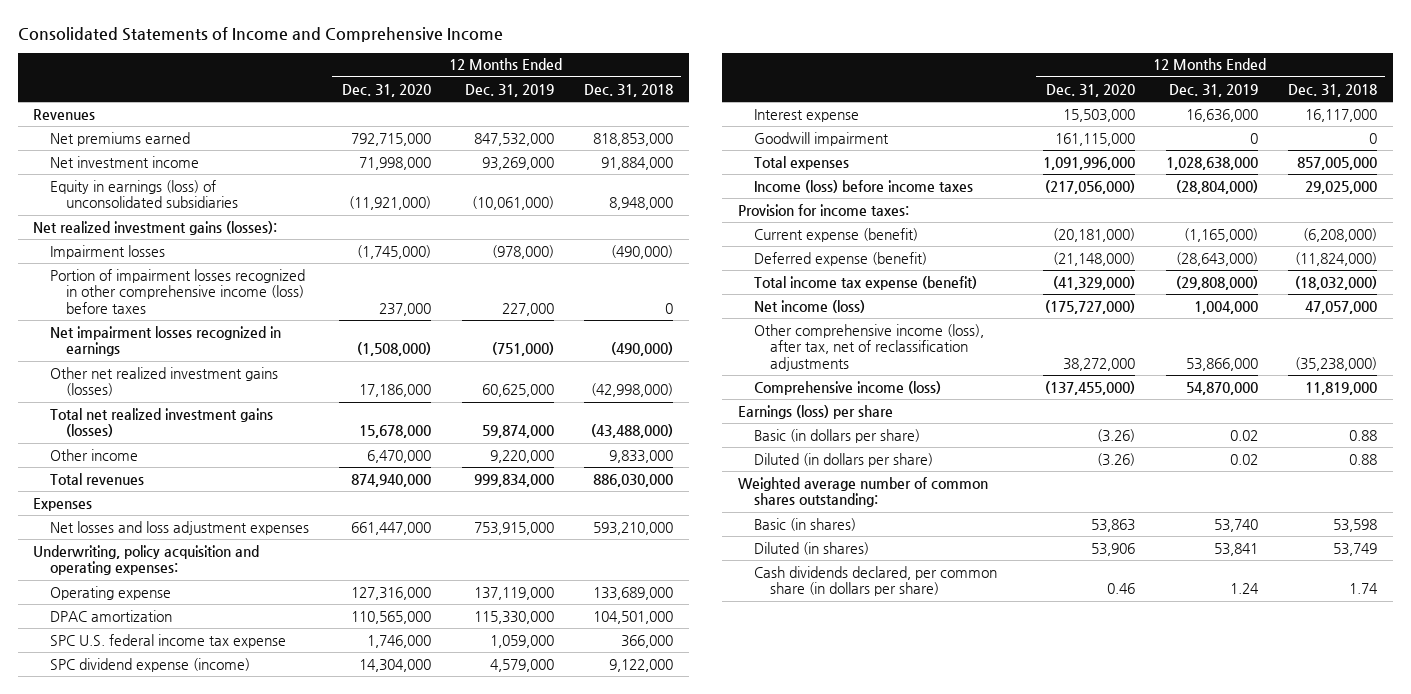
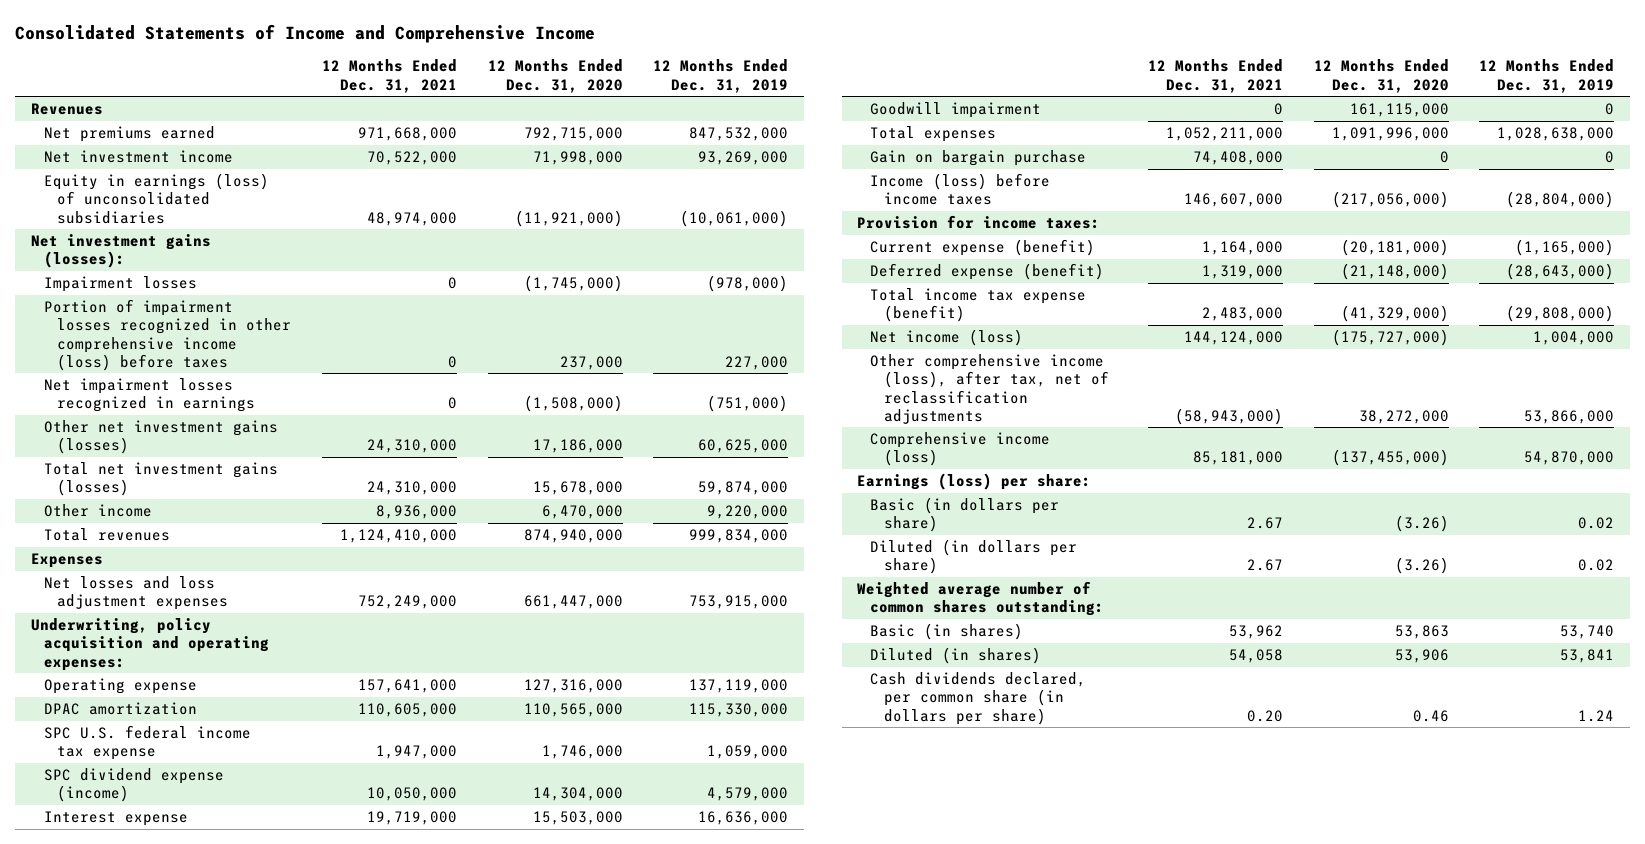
- | 12 Months Ended Dec. 31, 2020 | 12 Months Ended Dec. 31, 2019 | 12 Months Ended Dec. 31, 2018
+ | 12 Months Ended Dec. 31, 2021 | 12 Months Ended Dec. 31, 2020 | 12 Months Ended Dec. 31, 2019
- Net realized investment gains (losses):
+ Net investment gains (losses):
- Other net realized investment gains (losses) | 17,186,000 | 60,625,000 | (42,998,000)
- Total net realized investment gains (losses) | 15,678,000 | 59,874,000 | (43,488,000)
+ Other net investment gains (losses) | 24,310,000 | 17,186,000 | 60,625,000
+ Total net investment gains (losses) | 24,310,000 | 15,678,000 | 59,874,000
+ Gain on bargain purchase | 74,408,000 | 0 | 0
- Earnings (loss) per share
+ Earnings (loss) per share:

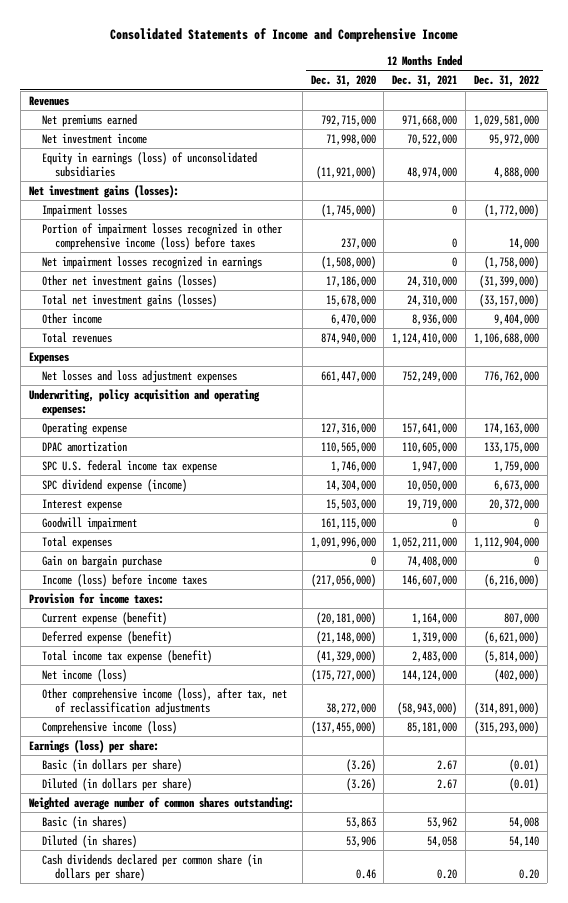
- | 12 Months Ended Dec. 31, 2021 | 12 Months Ended Dec. 31, 2020 | 12 Months Ended Dec. 31, 2019
+ | 12 Months Ended Dec. 31, 2020 | 12 Months Ended Dec. 31, 2021 | 12 Months Ended Dec. 31, 2022
- Cash dividends declared, per common share (in dollars per share) | 0.20 | 0.46 | 1.24
+ Cash dividends declared per common share (in dollars per share) | 0.46 | 0.20 | 0.20

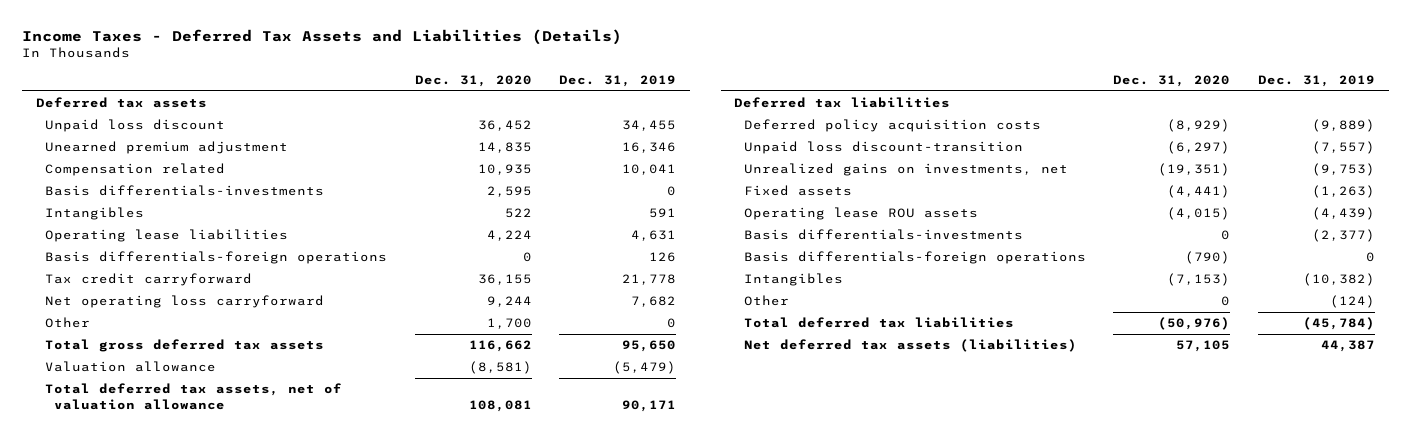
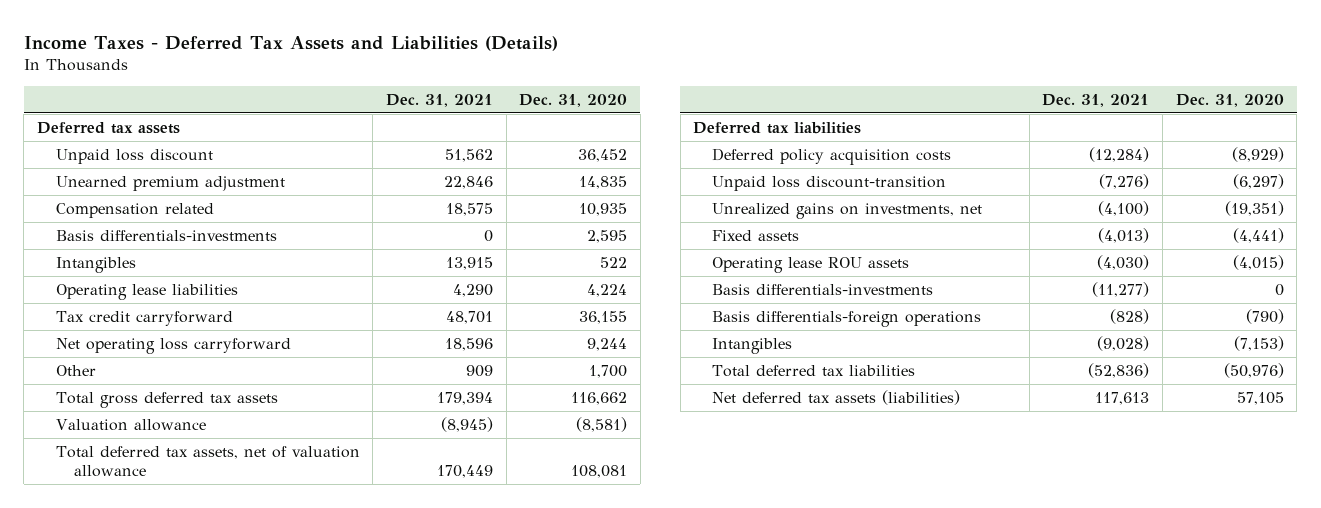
- | Dec. 31, 2020 | Dec. 31, 2019
+ | Dec. 31, 2021 | Dec. 31, 2020
- Basis differentials-foreign operations | 0 | 126
- Other | 0 | (124)

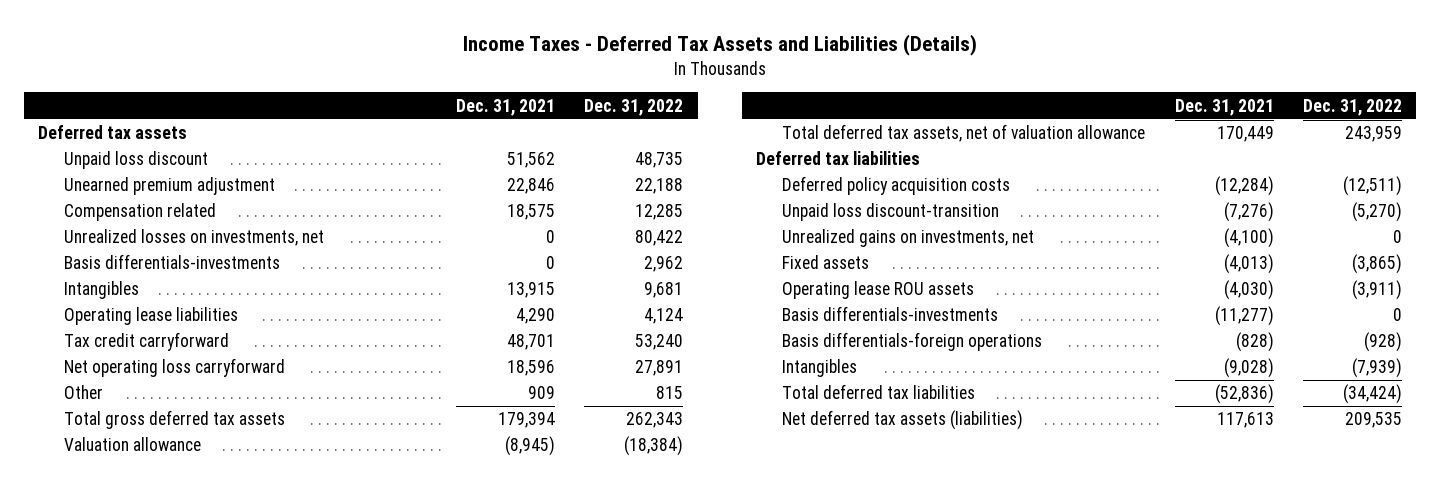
- | Dec. 31, 2021 | Dec. 31, 2020
+ | Dec. 31, 2021 | Dec. 31, 2022
+ Unrealized losses on investments, net | 0 | 80,422

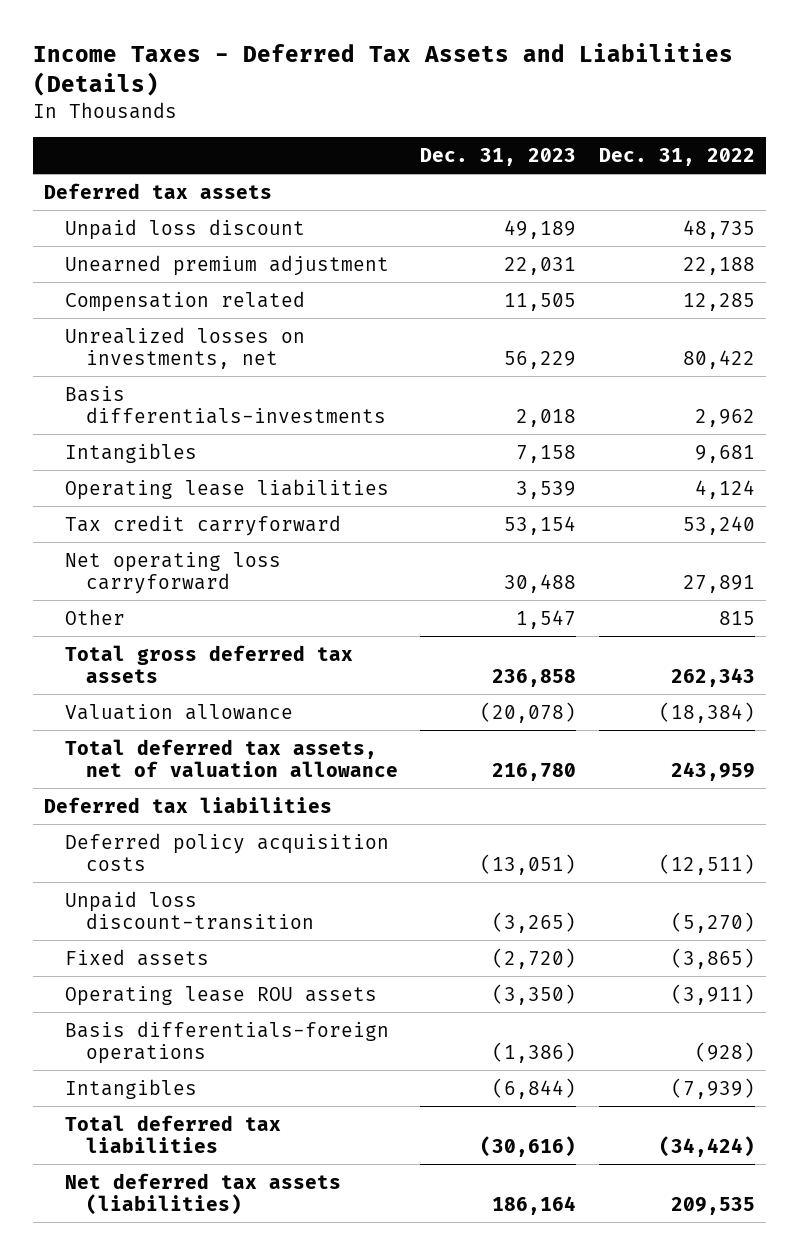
- | Dec. 31, 2021 | Dec. 31, 2022
+ | Dec. 31, 2023 | Dec. 31, 2022
- Unrealized gains on investments, net | (4,100) | 0
- Basis differentials-investments | (11,277) | 0

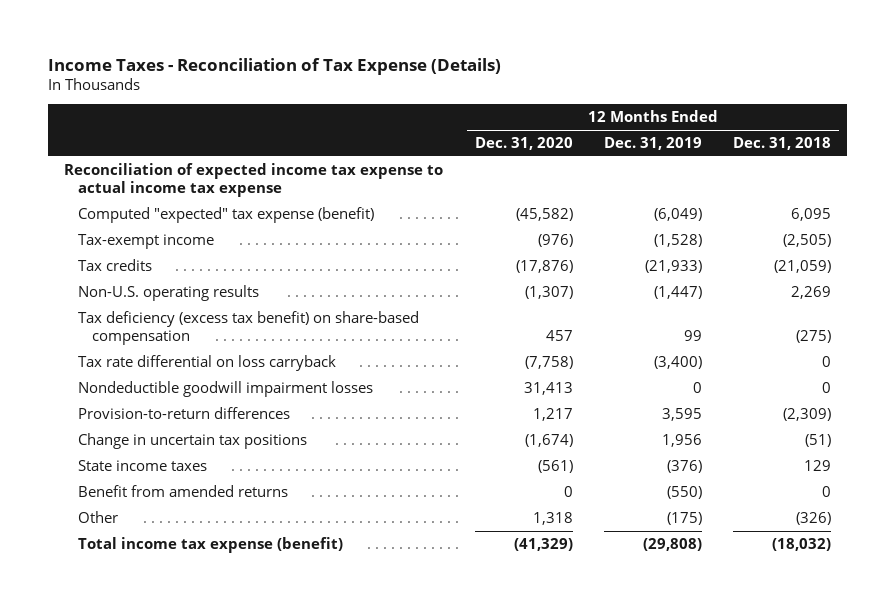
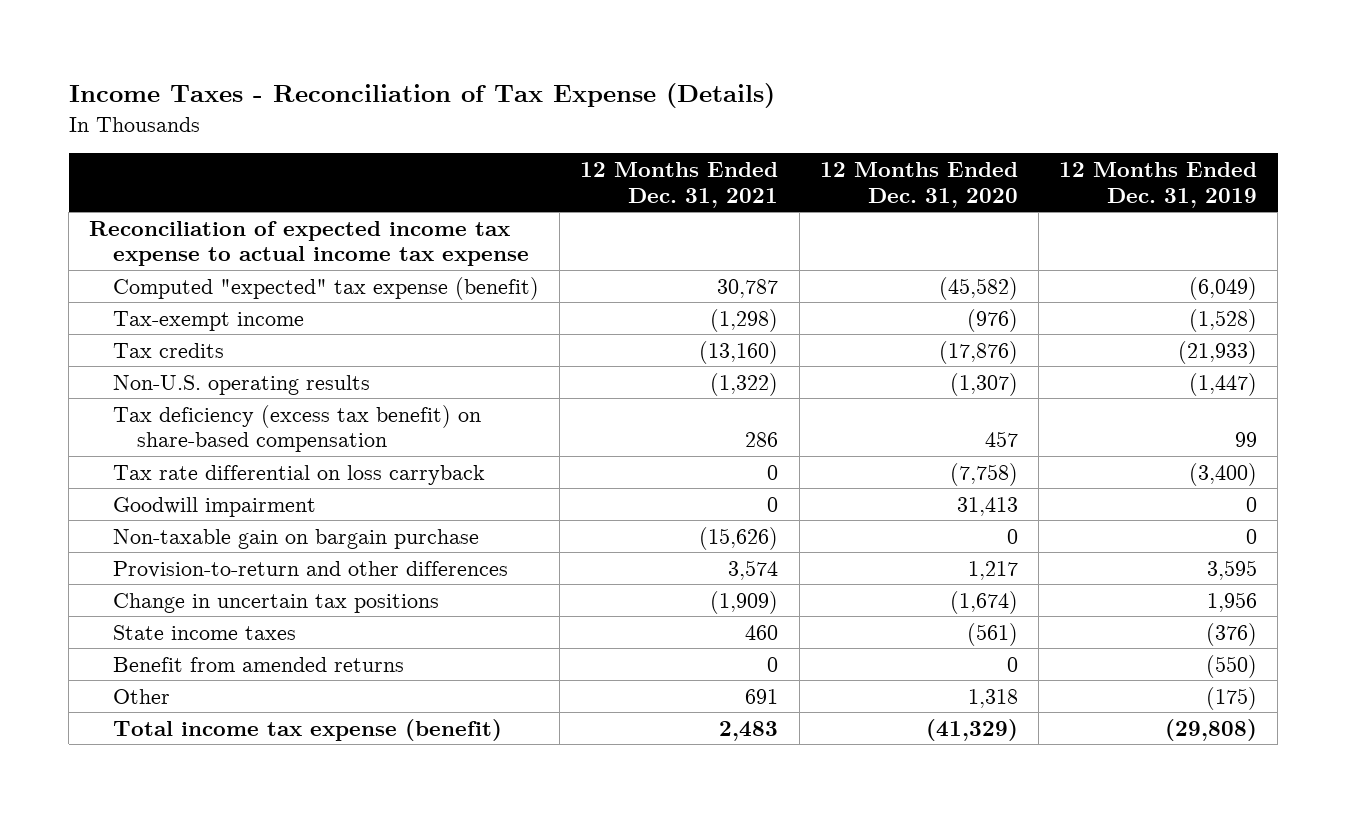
- | 12 Months Ended Dec. 31, 2020 | 12 Months Ended Dec. 31, 2019 | 12 Months Ended Dec. 31, 2018
+ | 12 Months Ended Dec. 31, 2021 | 12 Months Ended Dec. 31, 2020 | 12 Months Ended Dec. 31, 2019
- Nondeductible goodwill impairment losses | 31,413 | 0 | 0
- Provision-to-return differences | 1,217 | 3,595 | (2,309)
+ Goodwill impairment | 0 | 31,413 | 0
+ Non-taxable gain on bargain purchase | (15,626) | 0 | 0
+ Provision-to-return and other differences | 3,574 | 1,217 | 3,595

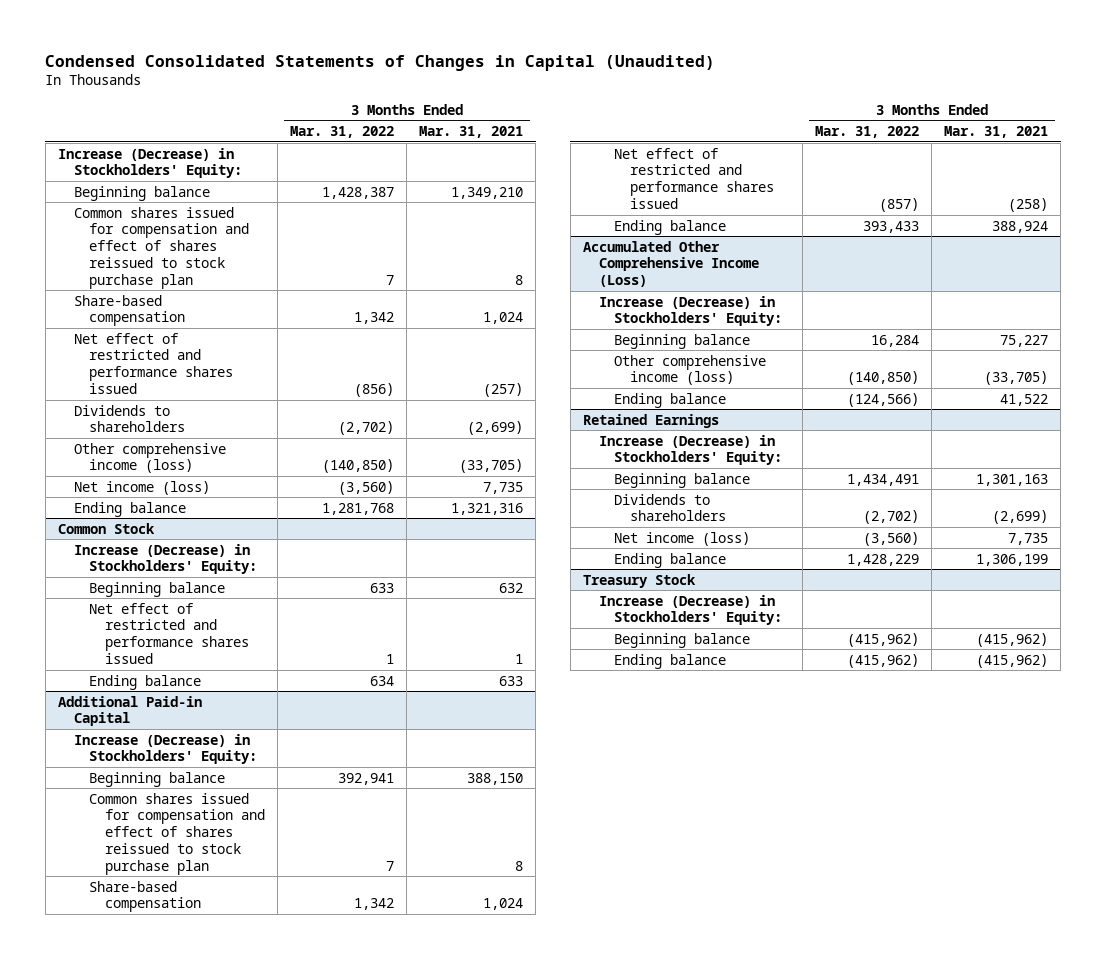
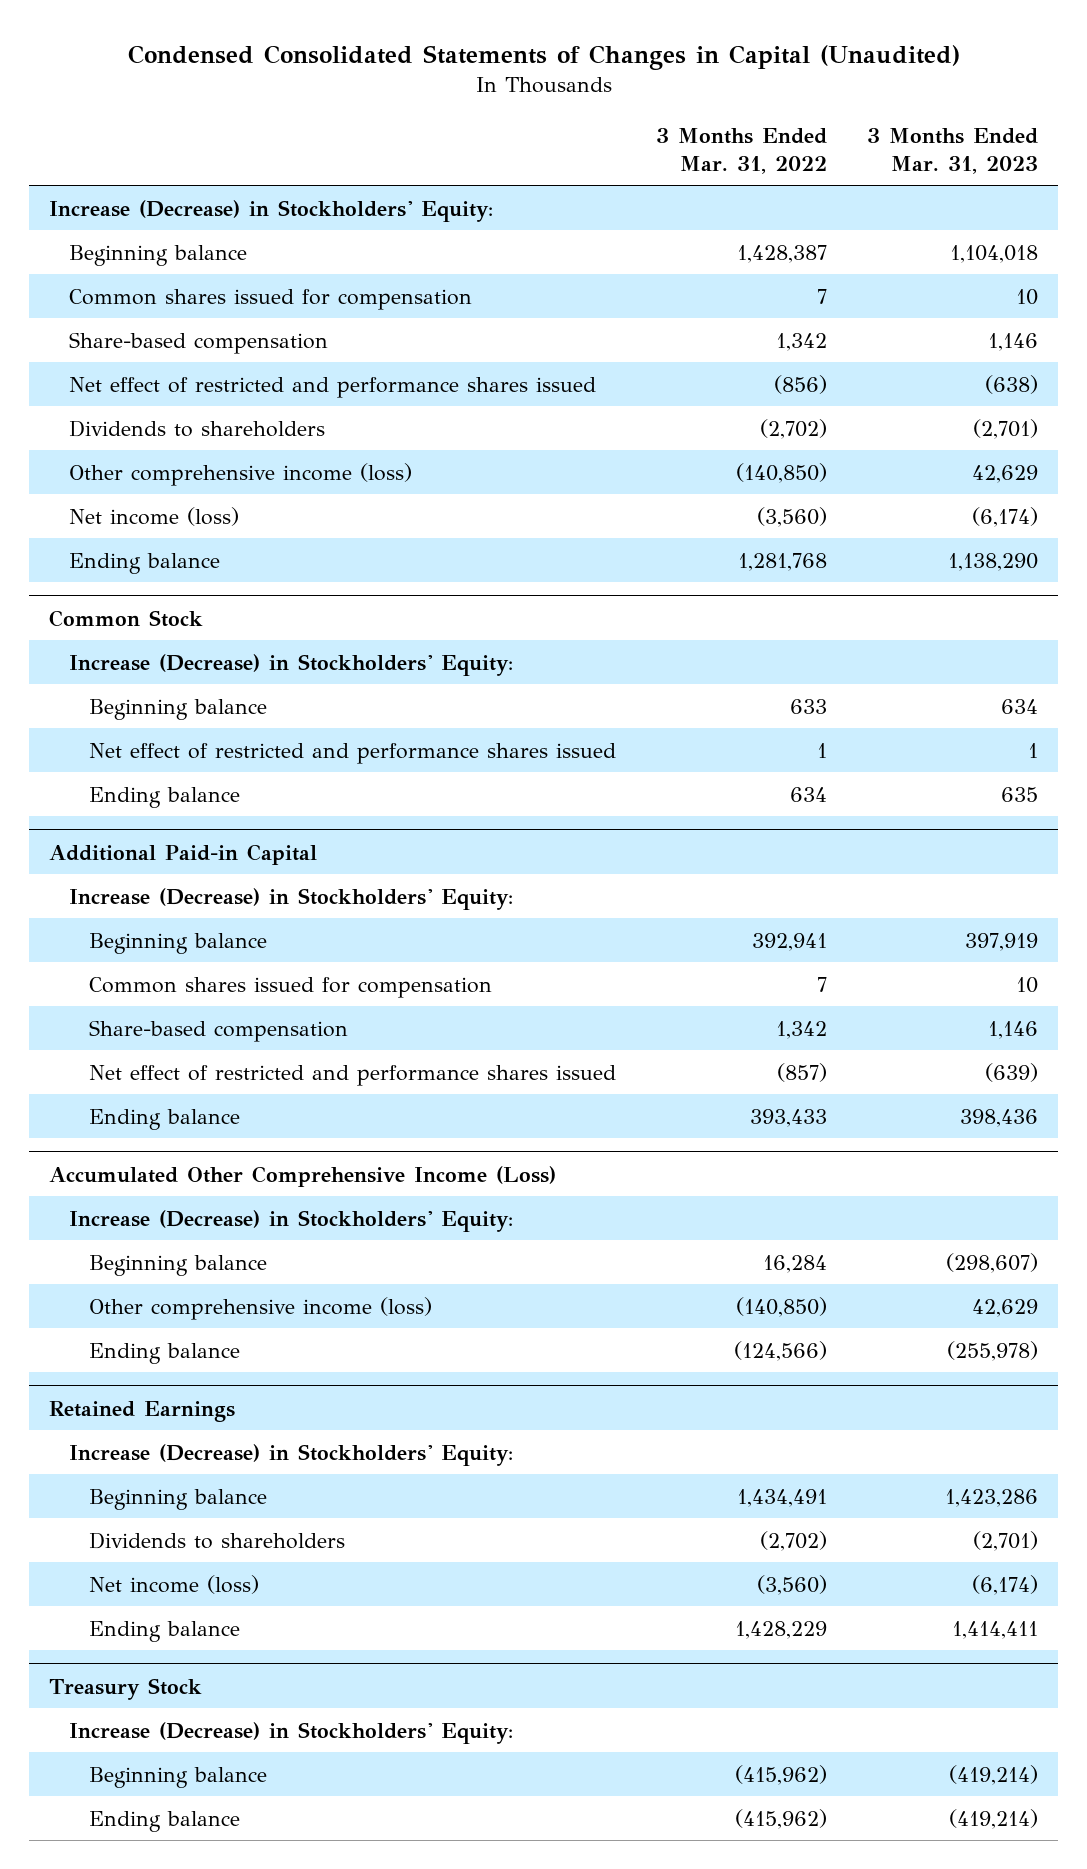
- | 3 Months Ended Mar. 31, 2022 | 3 Months Ended Mar. 31, 2021
+ | 3 Months Ended Mar. 31, 2022 | 3 Months Ended Mar. 31, 2023
- Common shares issued for compensation and effect of shares reissued to stock purchase plan | 7 | 8
+ Common shares issued for compensation | 7 | 10
@ Additional Paid-in Capital
- Common shares issued for compensation and effect of shares reissued to stock purchase plan | 7 | 8
+ Common shares issued for compensation | 7 | 10

